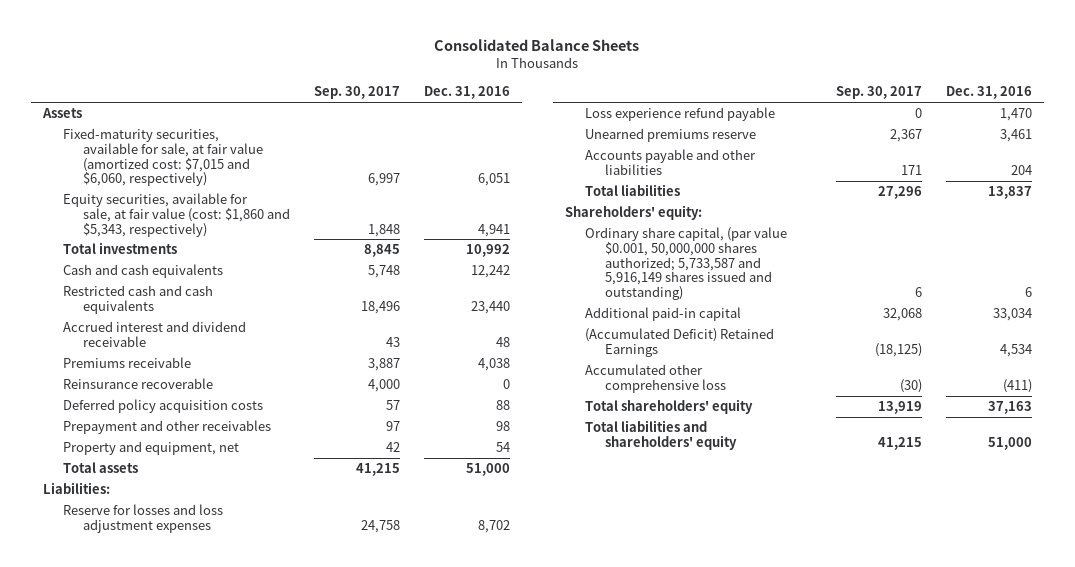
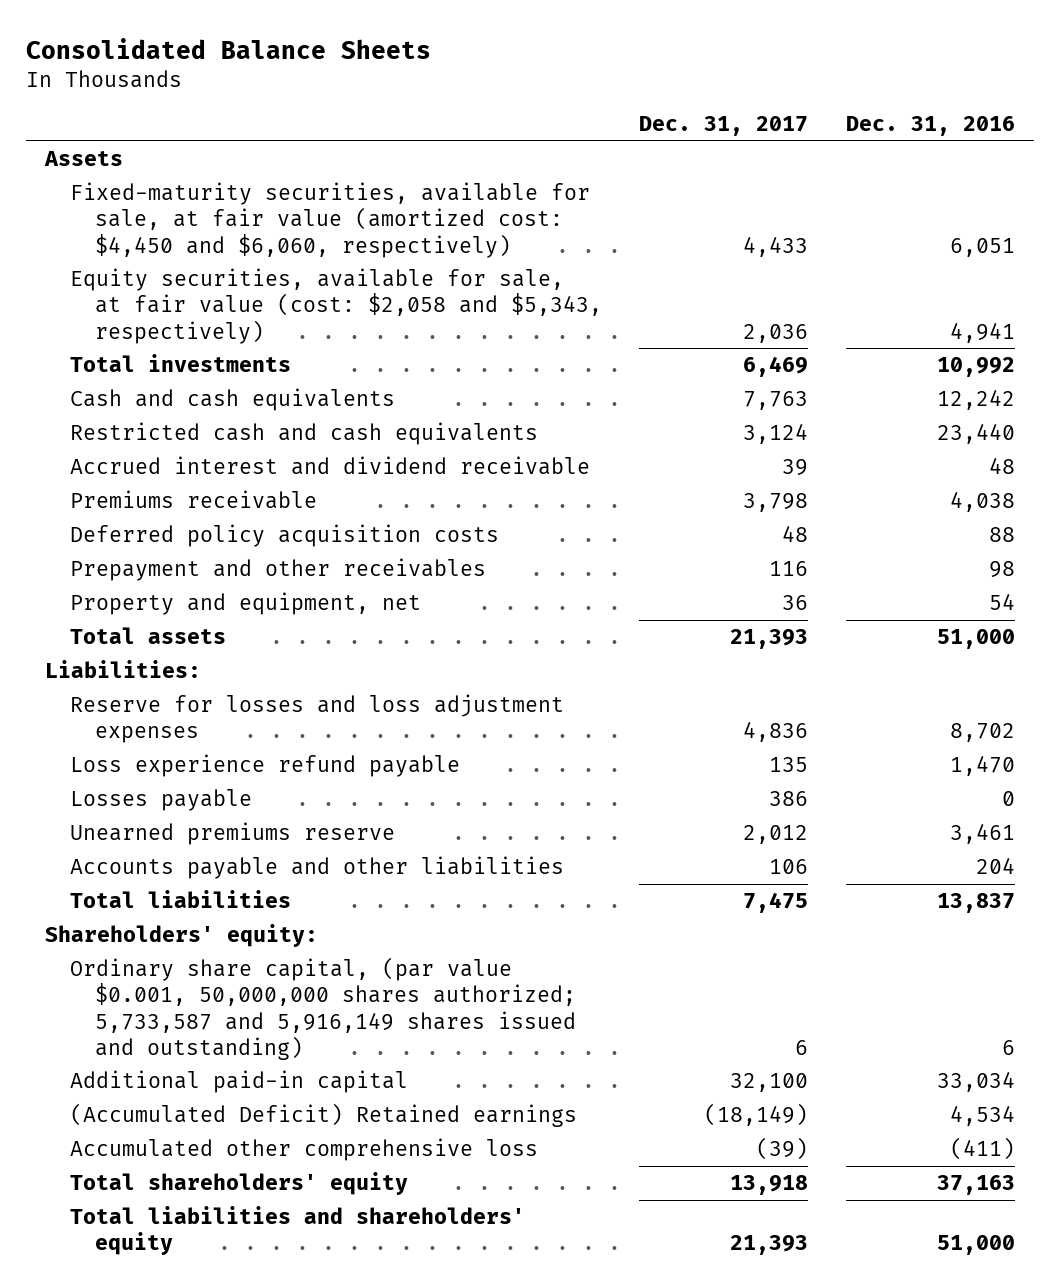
- | Sep. 30, 2017 | Dec. 31, 2016
+ | Dec. 31, 2017 | Dec. 31, 2016
- Fixed-maturity securities, available for sale, at fair value (amortized cost: $7,015 and $6,060, respectively) | 6,997 | 6,051
- Equity securities, available for sale, at fair value (cost: $1,860 and $5,343, respectively) | 1,848 | 4,941
+ Fixed-maturity securities, available for sale, at fair value (amortized cost: $4,450 and $6,060, respectively) | 4,433 | 6,051
+ Equity securities, available for sale, at fair value (cost: $2,058 and $5,343, respectively) | 2,036 | 4,941
- Reinsurance recoverable | 4,000 | 0
+ Losses payable | 386 | 0
- (Accumulated Deficit) Retained Earnings | (18,125) | 4,534
+ (Accumulated Deficit) Retained earnings | (18,149) | 4,534

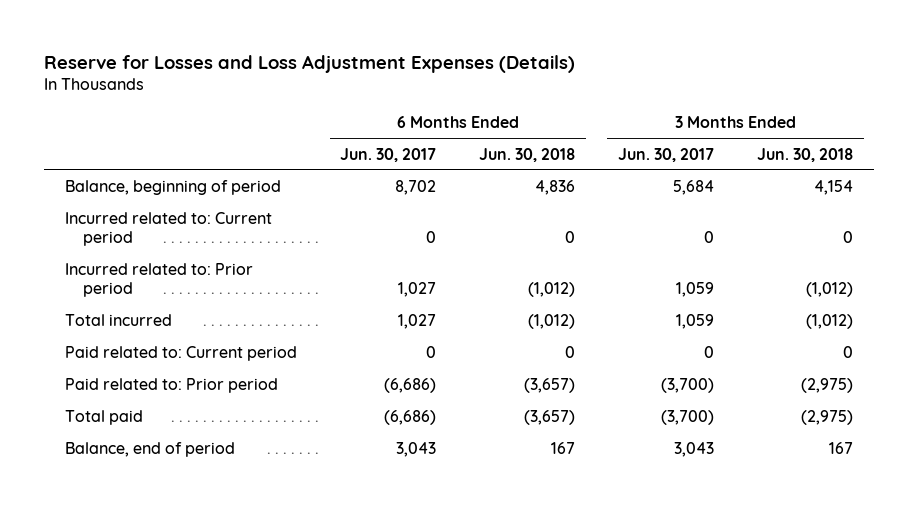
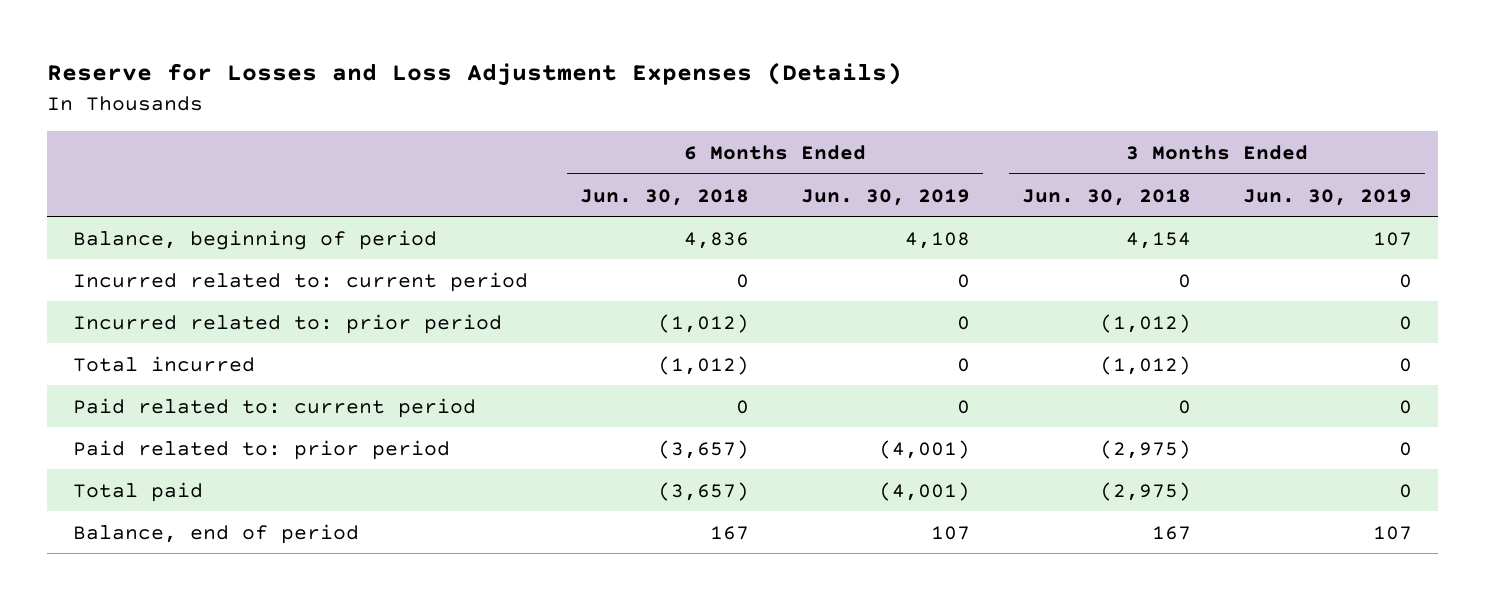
- | 6 Months Ended Jun. 30, 2017 | 6 Months Ended Jun. 30, 2018 | 3 Months Ended Jun. 30, 2017 | 3 Months Ended Jun. 30, 2018
+ | 6 Months Ended Jun. 30, 2018 | 6 Months Ended Jun. 30, 2019 | 3 Months Ended Jun. 30, 2018 | 3 Months Ended Jun. 30, 2019
- Incurred related to: Current period | 0 | 0 | 0 | 0
- Incurred related to: Prior period | 1,027 | (1,012) | 1,059 | (1,012)
+ Incurred related to: current period | 0 | 0 | 0 | 0
+ Incurred related to: prior period | (1,012) | 0 | (1,012) | 0
- Paid related to: Current period | 0 | 0 | 0 | 0
- Paid related to: Prior period | (6,686) | (3,657) | (3,700) | (2,975)
+ Paid related to: current period | 0 | 0 | 0 | 0
+ Paid related to: prior period | (3,657) | (4,001) | (2,975) | 0

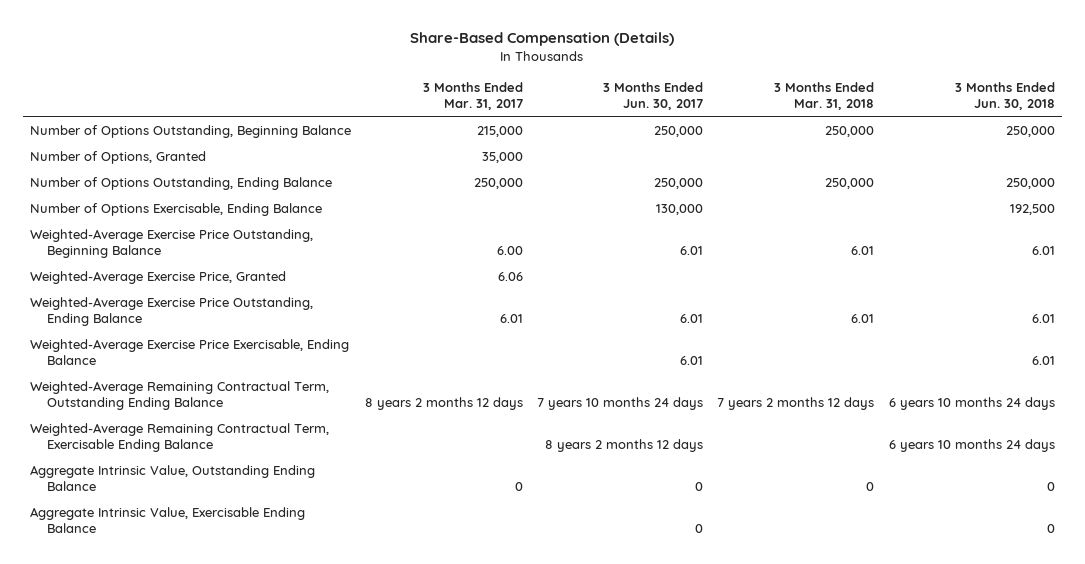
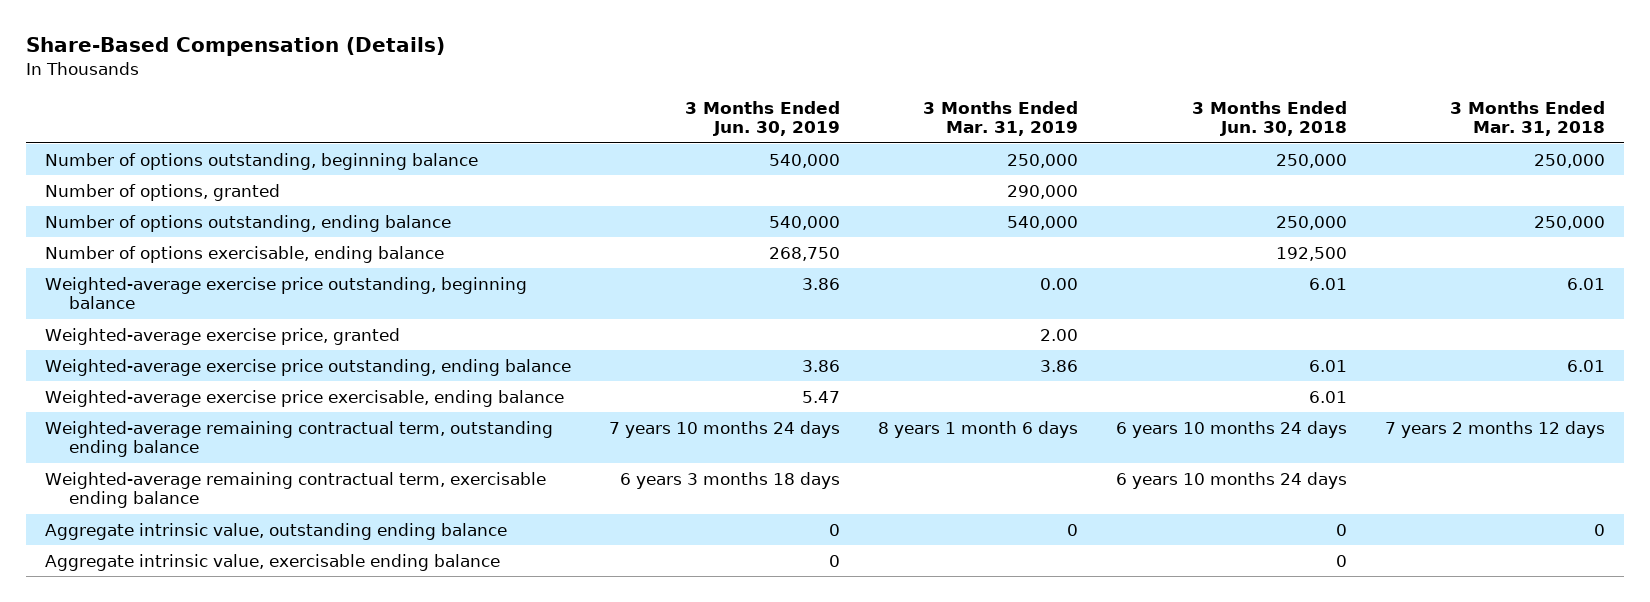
- | 3 Months Ended Mar. 31, 2017 | 3 Months Ended Jun. 30, 2017 | 3 Months Ended Mar. 31, 2018 | 3 Months Ended Jun. 30, 2018
+ | 3 Months Ended Jun. 30, 2019 | 3 Months Ended Mar. 31, 2019 | 3 Months Ended Jun. 30, 2018 | 3 Months Ended Mar. 31, 2018
- Number of Options Outstanding, Beginning Balance | 215,000 | 250,000 | 250,000 | 250,000
- Number of Options, Granted | 35,000 | | |
- Number of Options Outstanding, Ending Balance | 250,000 | 250,000 | 250,000 | 250,000
- Number of Options Exercisable, Ending Balance | | 130,000 | | 192,500
- Weighted-Average Exercise Price Outstanding, Beginning Balance | 6.00 | 6.01 | 6.01 | 6.01
- Weighted-Average Exercise Price, Granted | 6.06 | | |
- Weighted-Average Exercise Price Outstanding, Ending Balance | 6.01 | 6.01 | 6.01 | 6.01
- Weighted-Average Exercise Price Exercisable, Ending Balance | | 6.01 | | 6.01
- Weighted-Average Remaining Contractual Term, Outstanding Ending Balance | 8 years 2 months 12 days | 7 years 10 months 24 days | 7 years 2 months 12 days | 6 years 10 months 24 days
- Weighted-Average Remaining Contractual Term, Exercisable Ending Balance | | 8 years 2 months 12 days | | 6 years 10 months 24 days
- Aggregate Intrinsic Value, Outstanding Ending Balance | 0 | 0 | 0 | 0
- Aggregate Intrinsic Value, Exercisable Ending Balance | | 0 | | 0
+ Number of options outstanding, beginning balance | 540,000 | 250,000 | 250,000 | 250,000
+ Number of options, granted | | 290,000 | |
+ Number of options outstanding, ending balance | 540,000 | 540,000 | 250,000 | 250,000
+ Number of options exercisable, ending balance | 268,750 | | 192,500 |
+ Weighted-average exercise price outstanding, beginning balance | 3.86 | 0.00 | 6.01 | 6.01
+ Weighted-average exercise price, granted | | 2.00 | |
+ Weighted-average exercise price outstanding, ending balance | 3.86 | 3.86 | 6.01 | 6.01
+ Weighted-average exercise price exercisable, ending balance | 5.47 | | 6.01 |
+ Weighted-average remaining contractual term, outstanding ending balance | 7 years 10 months 24 days | 8 years 1 month 6 days | 6 years 10 months 24 days | 7 years 2 months 12 days
+ Weighted-average remaining contractual term, exercisable ending balance | 6 years 3 months 18 days | | 6 years 10 months 24 days |
+ Aggregate intrinsic value, outstanding ending balance | 0 | 0 | 0 | 0
+ Aggregate intrinsic value, exercisable ending balance | 0 | | 0 |

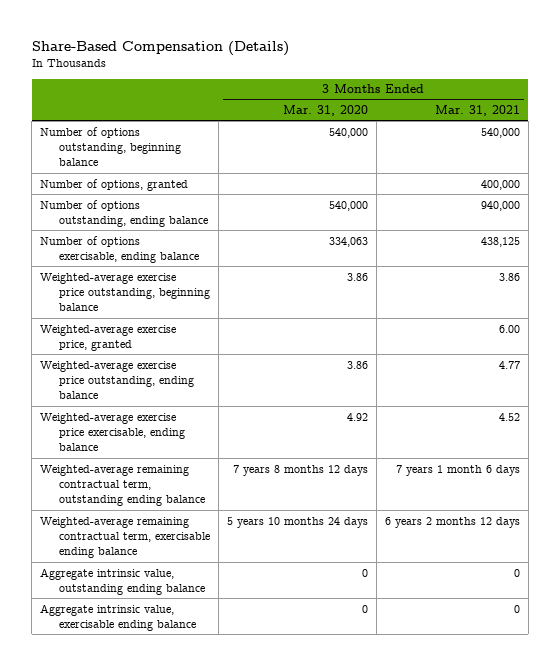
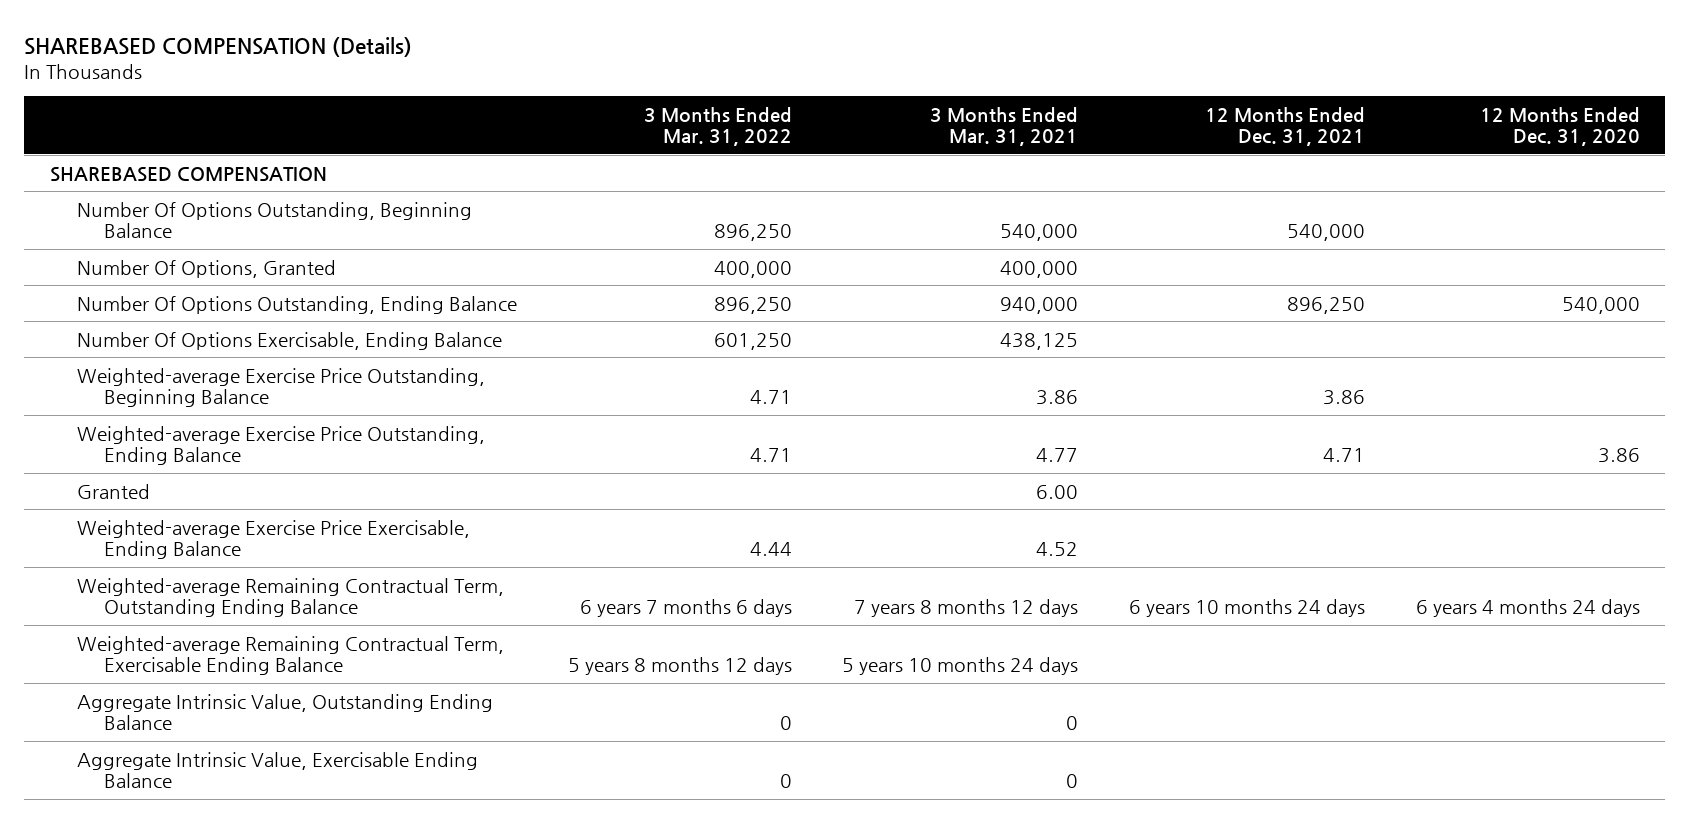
- Share-Based Compensation (Details)
+ SHAREBASED COMPENSATION (Details)
- | 3 Months Ended Mar. 31, 2020 | 3 Months Ended Mar. 31, 2021
+ | 3 Months Ended Mar. 31, 2022 | 3 Months Ended Mar. 31, 2021 | 12 Months Ended Dec. 31, 2021 | 12 Months Ended Dec. 31, 2020
- Number of options outstanding, beginning balance | 540,000 | 540,000
- Number of options, granted | | 400,000
- Number of options outstanding, ending balance | 540,000 | 940,000
- Number of options exercisable, ending balance | 334,063 | 438,125
- Weighted-average exercise price outstanding, beginning balance | 3.86 | 3.86
- Weighted-average exercise price, granted | | 6.00
- Weighted-average exercise price outstanding, ending balance | 3.86 | 4.77
- Weighted-average exercise price exercisable, ending balance | 4.92 | 4.52
- Weighted-average remaining contractual term, outstanding ending balance | 7 years 8 months 12 days | 7 years 1 month 6 days
- Weighted-average remaining contractual term, exercisable ending balance | 5 years 10 months 24 days | 6 years 2 months 12 days
- Aggregate intrinsic value, outstanding ending balance | 0 | 0
- Aggregate intrinsic value, exercisable ending balance | 0 | 0
+ SHAREBASED COMPENSATION
+ Number Of Options Outstanding, Beginning Balance | 896,250 | 540,000 | 540,000 |
+ Number Of Options, Granted | 400,000 | 400,000 | |
+ Number Of Options Outstanding, Ending Balance | 896,250 | 940,000 | 896,250 | 540,000
+ Number Of Options Exercisable, Ending Balance | 601,250 | 438,125 | |
+ Weighted-average Exercise Price Outstanding, Beginning Balance | 4.71 | 3.86 | 3.86 |
+ Weighted-average Exercise Price Outstanding, Ending Balance | 4.71 | 4.77 | 4.71 | 3.86
+ Granted | | 6.00 | |
+ Weighted-average Exercise Price Exercisable, Ending Balance | 4.44 | 4.52 | |
+ Weighted-average Remaining Contractual Term, Outstanding Ending Balance | 6 years 7 months 6 days | 7 years 8 months 12 days | 6 years 10 months 24 days | 6 years 4 months 24 days
+ Weighted-average Remaining Contractual Term, Exercisable Ending Balance | 5 years 8 months 12 days | 5 years 10 months 24 days | |
+ Aggregate Intrinsic Value, Outstanding Ending Balance | 0 | 0 | |
+ Aggregate Intrinsic Value, Exercisable Ending Balance | 0 | 0 | |

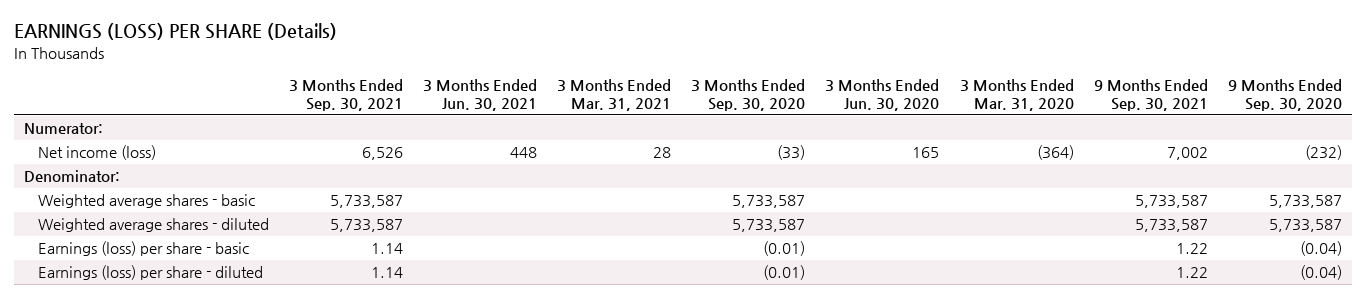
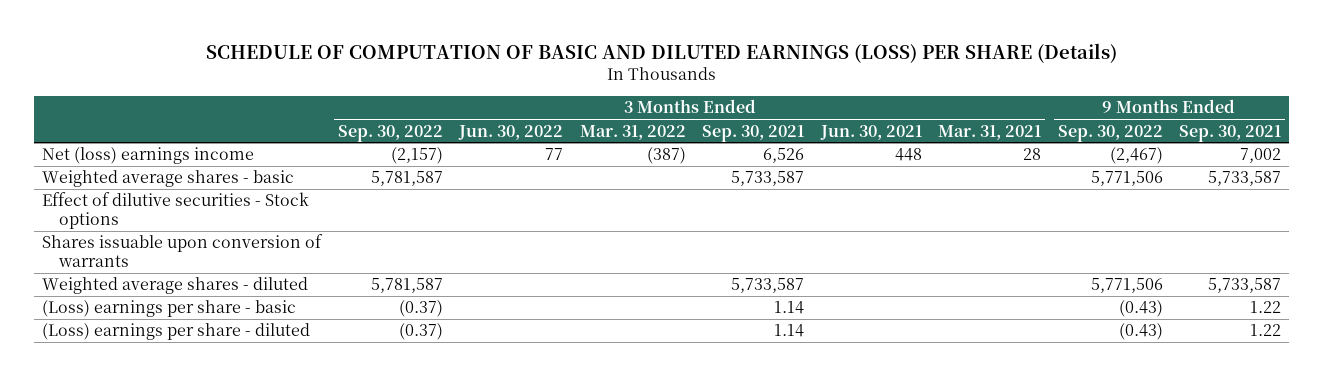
- EARNINGS (LOSS) PER SHARE (Details)
+ SCHEDULE OF COMPUTATION OF BASIC AND DILUTED EARNINGS (LOSS) PER SHARE (Details)
- | 3 Months Ended Sep. 30, 2021 | 3 Months Ended Jun. 30, 2021 | 3 Months Ended Mar. 31, 2021 | 3 Months Ended Sep. 30, 2020 | 3 Months Ended Jun. 30, 2020 | 3 Months Ended Mar. 31, 2020 | 9 Months Ended Sep. 30, 2021 | 9 Months Ended Sep. 30, 2020
+ | 3 Months Ended Sep. 30, 2022 | 3 Months Ended Jun. 30, 2022 | 3 Months Ended Mar. 31, 2022 | 3 Months Ended Sep. 30, 2021 | 3 Months Ended Jun. 30, 2021 | 3 Months Ended Mar. 31, 2021 | 9 Months Ended Sep. 30, 2022 | 9 Months Ended Sep. 30, 2021
- Numerator:
- Net income (loss) | 6,526 | 448 | 28 | (33) | 165 | (364) | 7,002 | (232)
- Denominator:
+ Net (loss) earnings income | (2,157) | 77 | (387) | 6,526 | 448 | 28 | (2,467) | 7,002
+ Effect of dilutive securities - Stock options
+ Shares issuable upon conversion of warrants
- Earnings (loss) per share - basic | 1.14 | | | (0.01) | | | 1.22 | (0.04)
- Earnings (loss) per share - diluted | 1.14 | | | (0.01) | | | 1.22 | (0.04)
+ (Loss) earnings per share - basic | (0.37) | | | 1.14 | | | (0.43) | 1.22
+ (Loss) earnings per share - diluted | (0.37) | | | 1.14 | | | (0.43) | 1.22

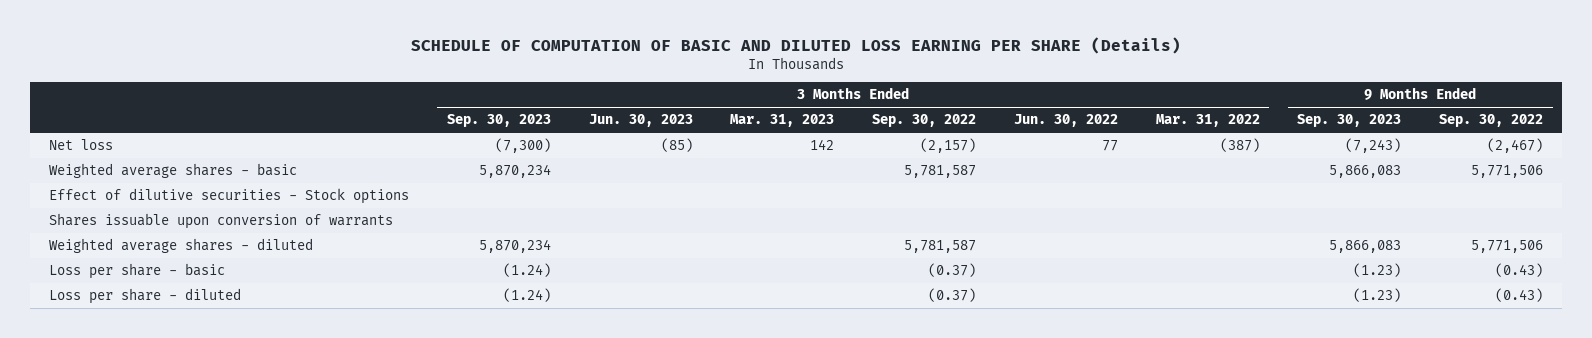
- SCHEDULE OF COMPUTATION OF BASIC AND DILUTED EARNINGS (LOSS) PER SHARE (Details)
+ SCHEDULE OF COMPUTATION OF BASIC AND DILUTED LOSS EARNING PER SHARE (Details)
- | 3 Months Ended Sep. 30, 2022 | 3 Months Ended Jun. 30, 2022 | 3 Months Ended Mar. 31, 2022 | 3 Months Ended Sep. 30, 2021 | 3 Months Ended Jun. 30, 2021 | 3 Months Ended Mar. 31, 2021 | 9 Months Ended Sep. 30, 2022 | 9 Months Ended Sep. 30, 2021
+ | 3 Months Ended Sep. 30, 2023 | 3 Months Ended Jun. 30, 2023 | 3 Months Ended Mar. 31, 2023 | 3 Months Ended Sep. 30, 2022 | 3 Months Ended Jun. 30, 2022 | 3 Months Ended Mar. 31, 2022 | 9 Months Ended Sep. 30, 2023 | 9 Months Ended Sep. 30, 2022
- Net (loss) earnings income | (2,157) | 77 | (387) | 6,526 | 448 | 28 | (2,467) | 7,002
+ Net loss | (7,300) | (85) | 142 | (2,157) | 77 | (387) | (7,243) | (2,467)
- (Loss) earnings per share - basic | (0.37) | | | 1.14 | | | (0.43) | 1.22
- (Loss) earnings per share - diluted | (0.37) | | | 1.14 | | | (0.43) | 1.22
+ Loss per share - basic | (1.24) | | | (0.37) | | | (1.23) | (0.43)
+ Loss per share - diluted | (1.24) | | | (0.37) | | | (1.23) | (0.43)

